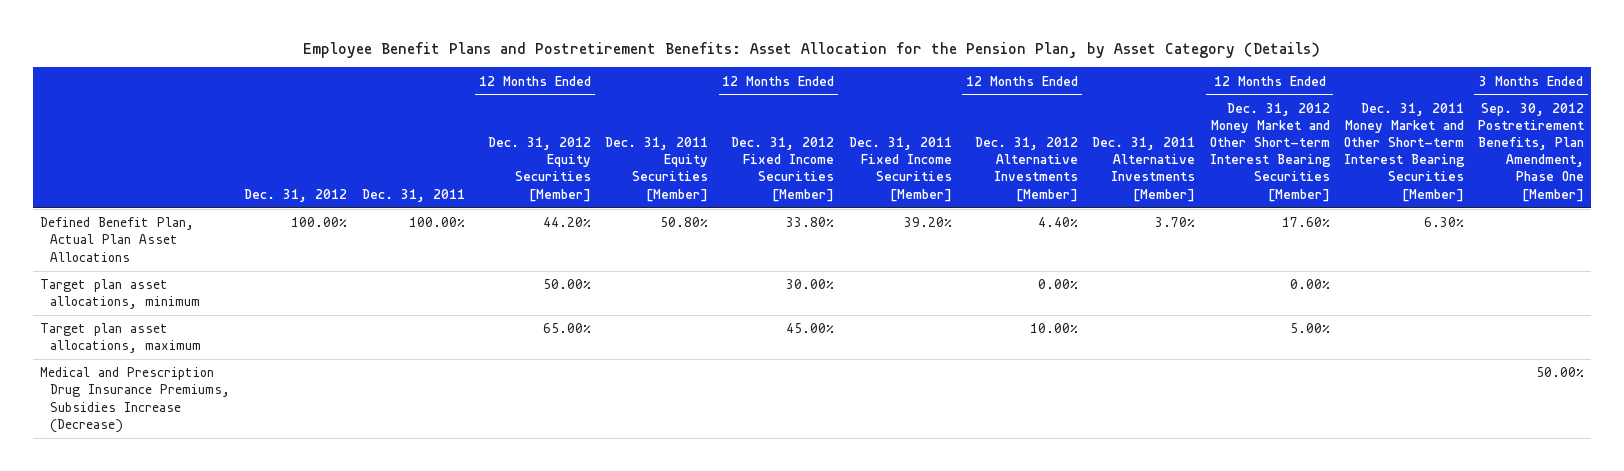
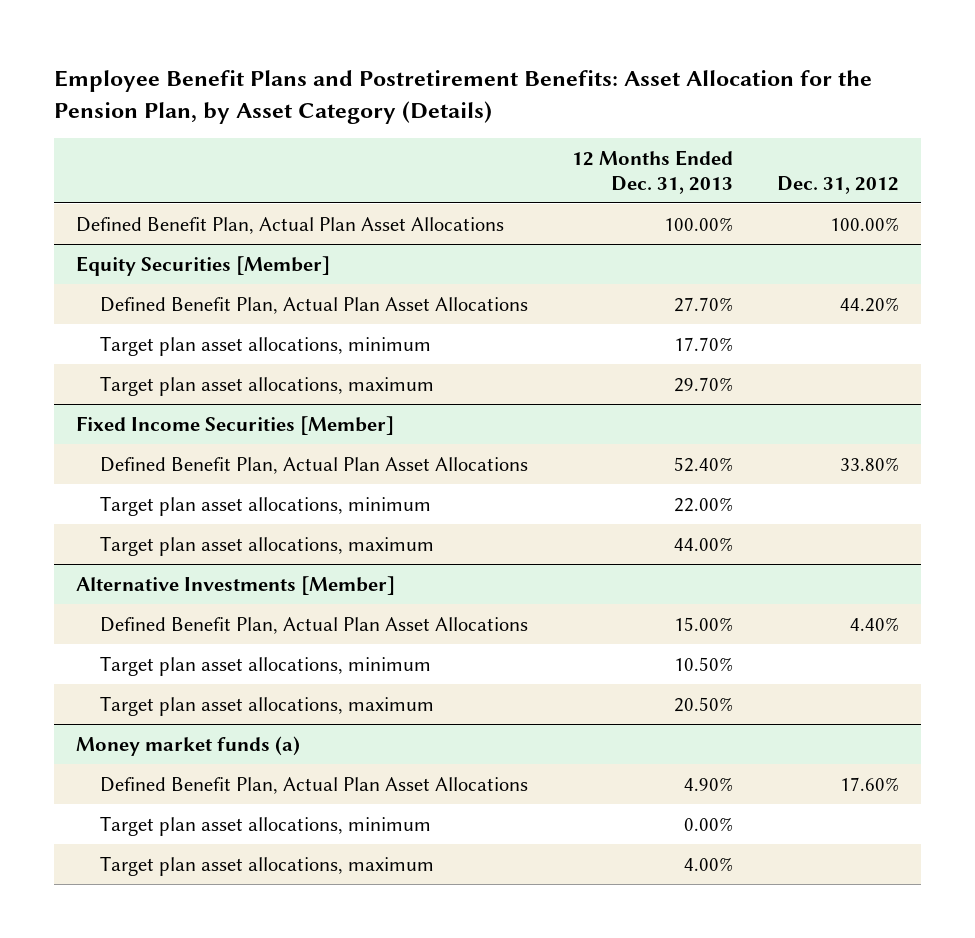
- | Dec. 31, 2012 | Dec. 31, 2011 | 12 Months Ended Dec. 31, 2012 Equity Securities [Member] | Dec. 31, 2011 Equity Securities [Member] | 12 Months Ended Dec. 31, 2012 Fixed Income Securities [Member] | Dec. 31, 2011 Fixed Income Securities [Member] | 12 Months Ended Dec. 31, 2012 Alternative Investments [Member] | Dec. 31, 2011 Alternative Investments [Member] | 12 Months Ended Dec. 31, 2012 Money Market and Other Short-term Interest Bearing Securities [Member] | Dec. 31, 2011 Money Market and Other Short-term Interest Bearing Securities [Member] | 3 Months Ended Sep. 30, 2012 Postretirement Benefits, Plan Amendment, Phase One [Member]
+ | 12 Months Ended Dec. 31, 2013 | Dec. 31, 2012
- Target plan asset allocations, minimum | | | 50.00% | | 30.00% | | 0.00% | | 0.00% | |
- Target plan asset allocations, maximum | | | 65.00% | | 45.00% | | 10.00% | | 5.00% | |
- Medical and Prescription Drug Insurance Premiums, Subsidies Increase (Decrease) | | | | | | | | | | | 50.00%
+ Equity Securities [Member]
+ Defined Benefit Plan, Actual Plan Asset Allocations | 27.70% | 44.20%
+ Target plan asset allocations, minimum | 17.70% |
+ Target plan asset allocations, maximum | 29.70% |
+ Fixed Income Securities [Member]
+ Defined Benefit Plan, Actual Plan Asset Allocations | 52.40% | 33.80%
+ Target plan asset allocations, minimum | 22.00% |
+ Target plan asset allocations, maximum | 44.00% |
+ Alternative Investments [Member]
+ Defined Benefit Plan, Actual Plan Asset Allocations | 15.00% | 4.40%
+ Target plan asset allocations, minimum | 10.50% |
+ Target plan asset allocations, maximum | 20.50% |
+ Money market funds (a)
+ Defined Benefit Plan, Actual Plan Asset Allocations | 4.90% | 17.60%
+ Target plan asset allocations, minimum | 0.00% |
+ Target plan asset allocations, maximum | 4.00% |

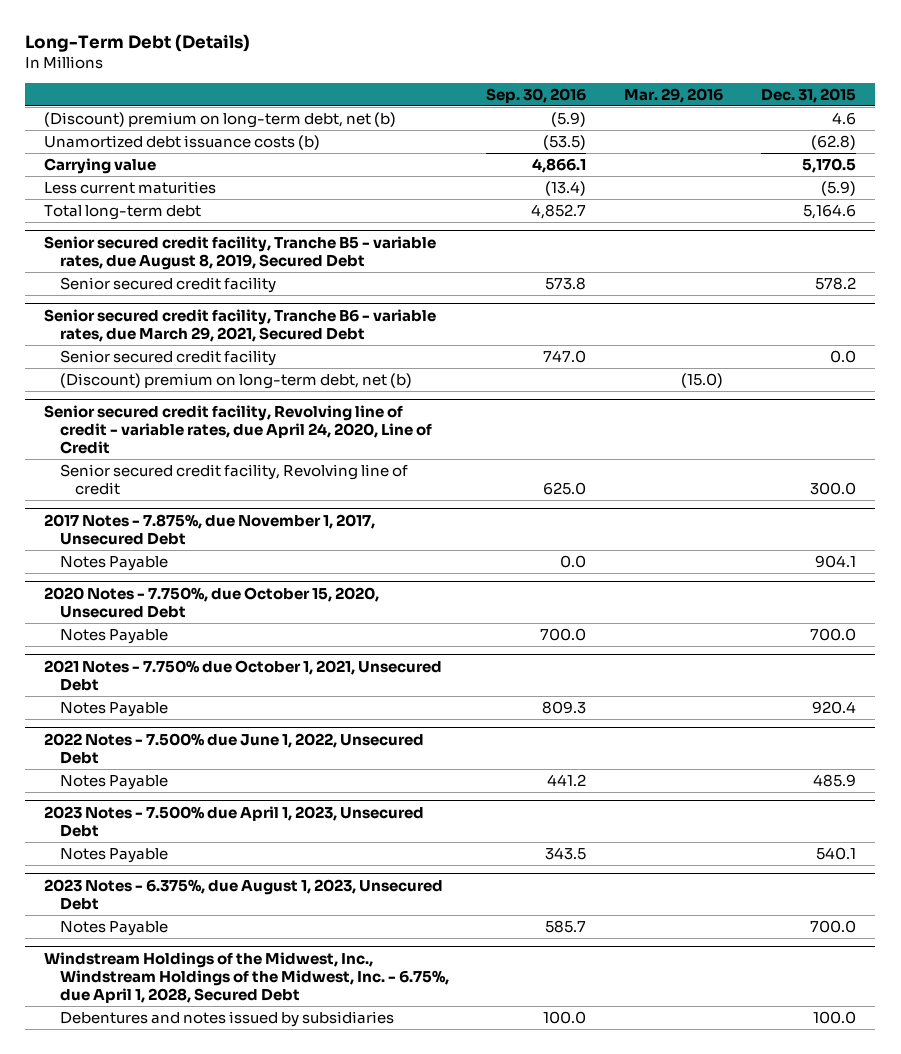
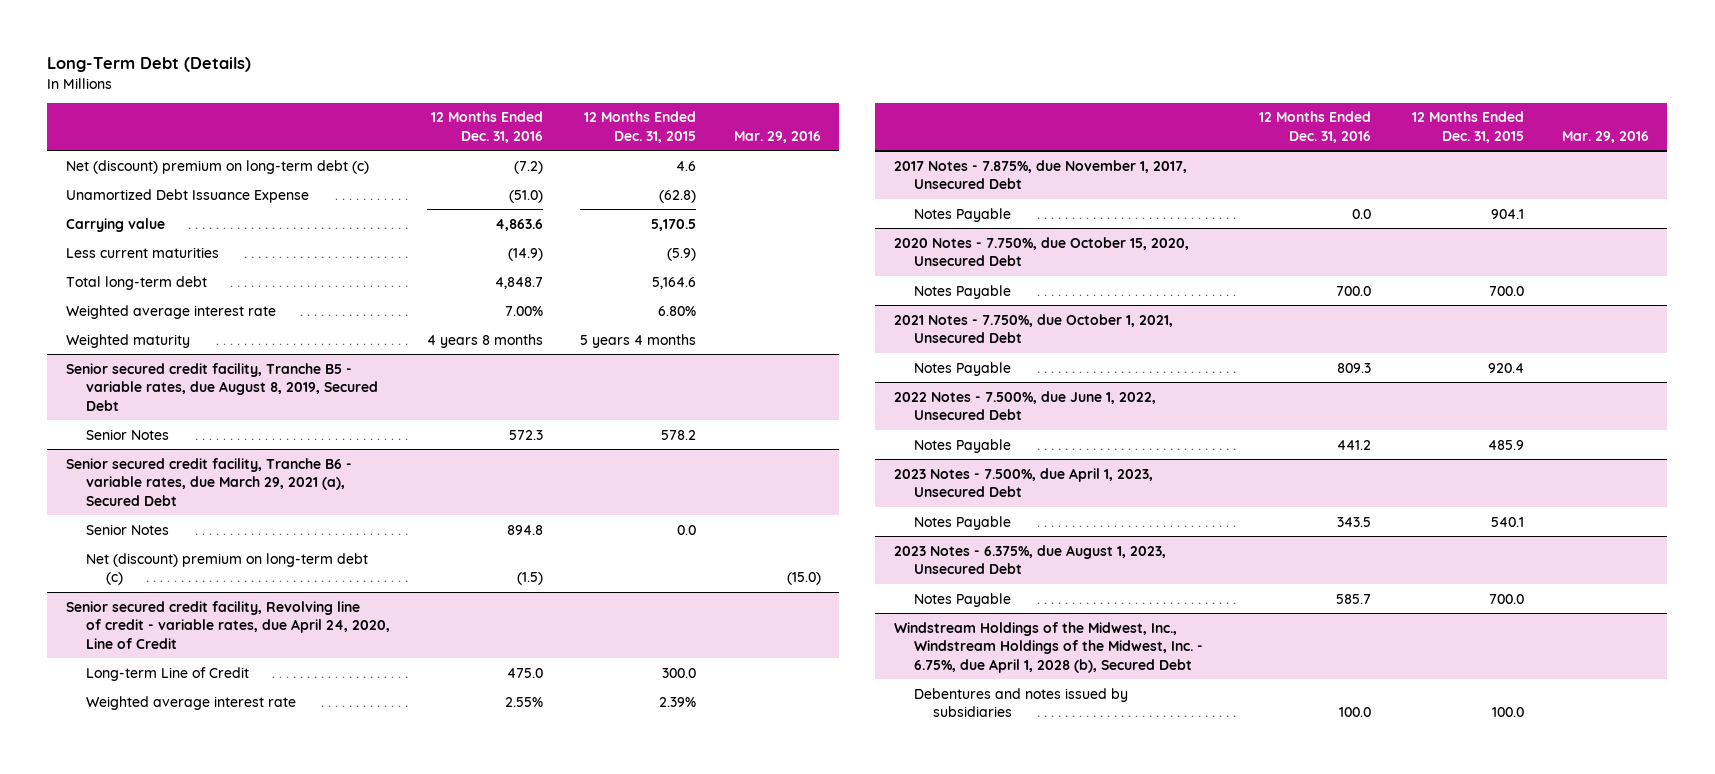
- | Sep. 30, 2016 | Mar. 29, 2016 | Dec. 31, 2015
+ | 12 Months Ended Dec. 31, 2016 | 12 Months Ended Dec. 31, 2015 | Mar. 29, 2016
- (Discount) premium on long-term debt, net (b) | (5.9) | | 4.6
- Unamortized debt issuance costs (b) | (53.5) | | (62.8)
+ Net (discount) premium on long-term debt (c) | (7.2) | 4.6 |
+ Unamortized Debt Issuance Expense | (51.0) | (62.8) |
+ Weighted average interest rate | 7.00% | 6.80% |
+ Weighted maturity | 4 years 8 months | 5 years 4 months |
@ Senior secured credit facility, Tranche B5 - variable rates, due August 8, 2019, Secured Debt
- Senior secured credit facility | 573.8 | | 578.2
- Senior secured credit facility, Tranche B6 - variable rates, due March 29, 2021, Secured Debt
- Senior secured credit facility | 747.0 | | 0.0
- (Discount) premium on long-term debt, net (b) | | (15.0) |
@ Senior secured credit facility, Tranche B5 - variable rates, due August 8, 2019, Secured Debt
+ Senior Notes | 572.3 | 578.2 |
+ Senior secured credit facility, Tranche B6 - variable rates, due March 29, 2021 (a), Secured Debt
+ Senior Notes | 894.8 | 0.0 |
+ Net (discount) premium on long-term debt (c) | (1.5) | | (15.0)
@ Senior secured credit facility, Revolving line of credit - variable rates, due April 24, 2020, Line of Credit
- Senior secured credit facility, Revolving line of credit | 625.0 | | 300.0
+ Long-term Line of Credit | 475.0 | 300.0 |
+ Weighted average interest rate | 2.55% | 2.39% |
- 2021 Notes - 7.750% due October 1, 2021, Unsecured Debt
+ 2021 Notes - 7.750%, due October 1, 2021, Unsecured Debt
- 2022 Notes - 7.500% due June 1, 2022, Unsecured Debt
+ 2022 Notes - 7.500%, due June 1, 2022, Unsecured Debt
- 2023 Notes - 7.500% due April 1, 2023, Unsecured Debt
+ 2023 Notes - 7.500%, due April 1, 2023, Unsecured Debt
- Windstream Holdings of the Midwest, Inc., Windstream Holdings of the Midwest, Inc. - 6.75%, due April 1, 2028, Secured Debt
+ Windstream Holdings of the Midwest, Inc., Windstream Holdings of the Midwest, Inc. - 6.75%, due April 1, 2028 (b), Secured Debt

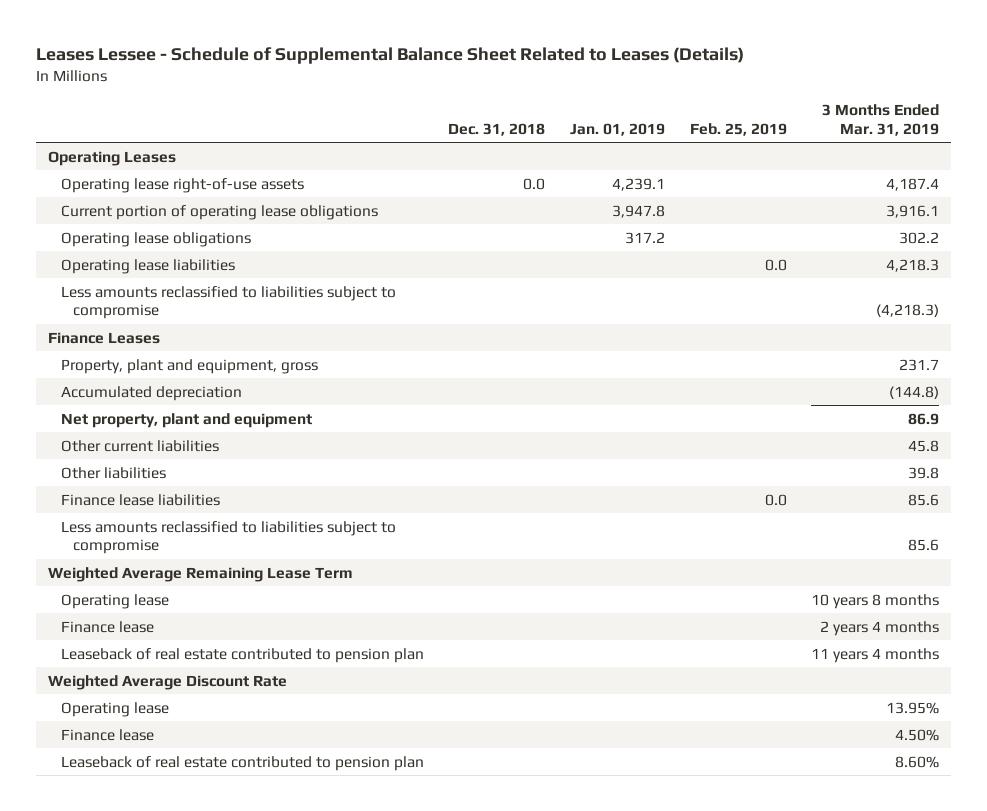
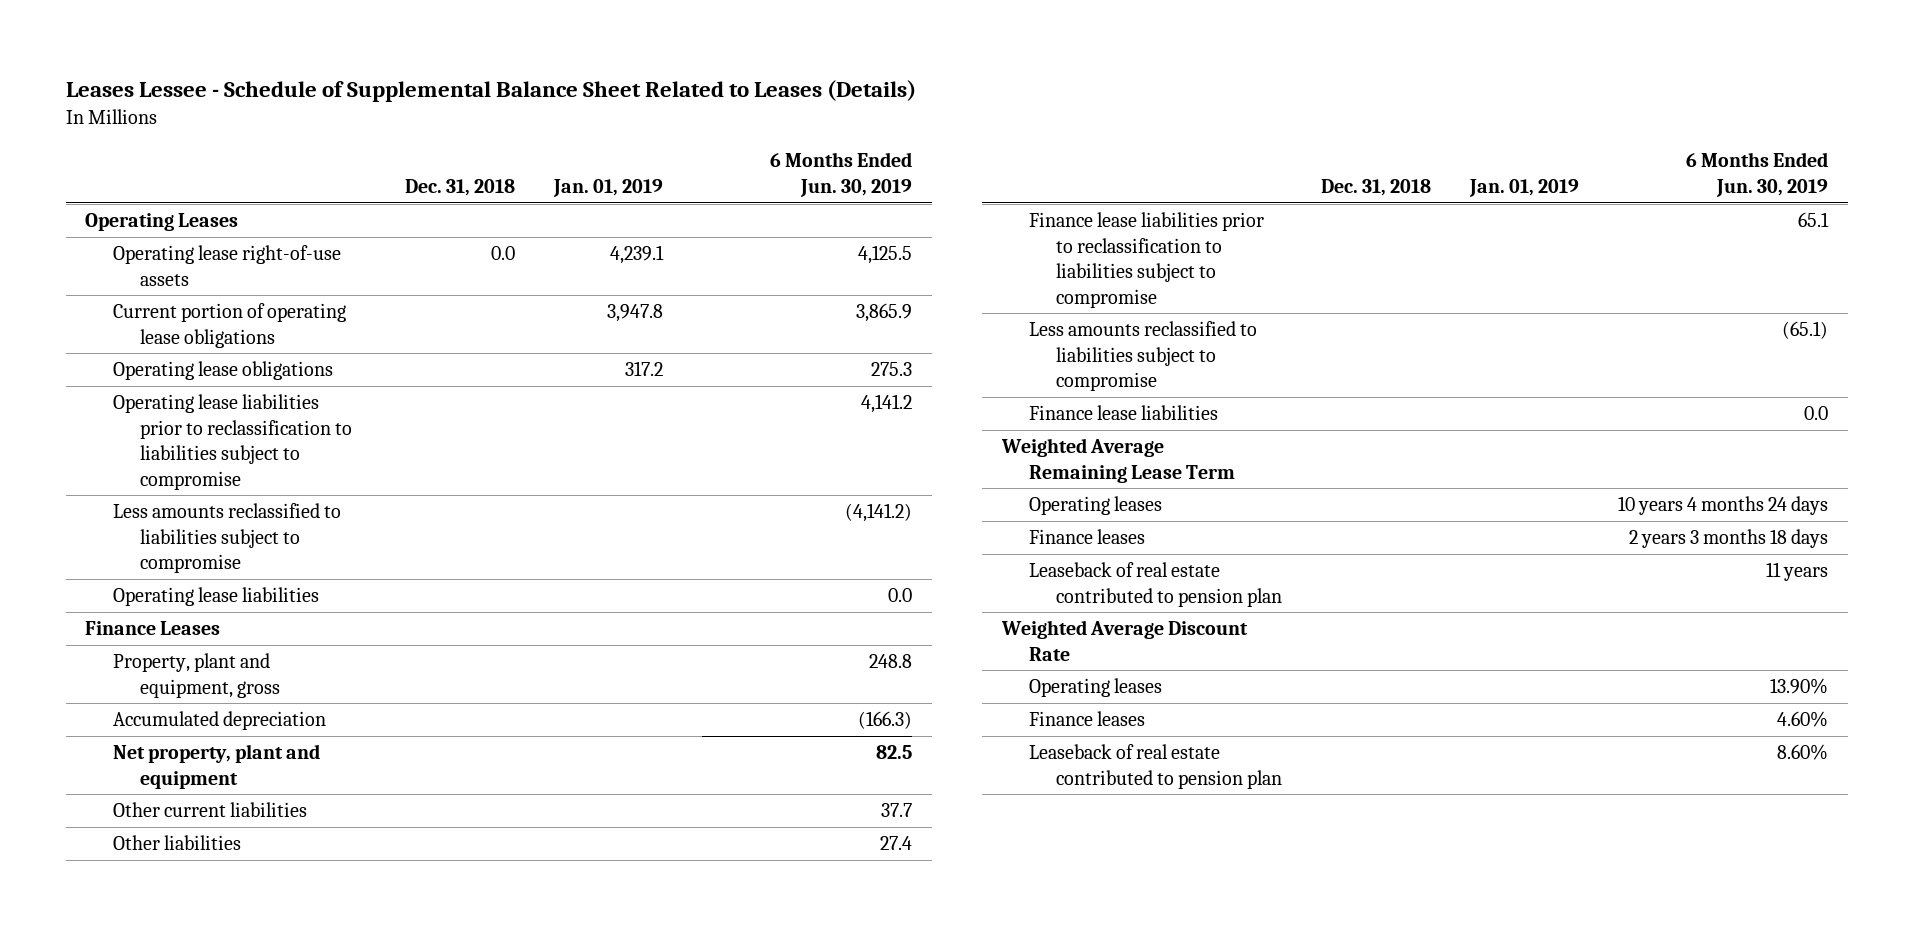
- | Dec. 31, 2018 | Jan. 01, 2019 | Feb. 25, 2019 | 3 Months Ended Mar. 31, 2019
+ | Dec. 31, 2018 | Jan. 01, 2019 | 6 Months Ended Jun. 30, 2019
+ Operating lease liabilities prior to reclassification to liabilities subject to compromise | | | 4,141.2
moved down: Operating lease liabilities | | | 0.0
+ Finance lease liabilities prior to reclassification to liabilities subject to compromise | | | 65.1
moved down: Finance lease liabilities | | | 0.0
- Operating lease | | | | 10 years 8 months
- Finance lease | | | | 2 years 4 months
+ Operating leases | | | 10 years 4 months 24 days
+ Finance leases | | | 2 years 3 months 18 days
- Operating lease | | | | 13.95%
- Finance lease | | | | 4.50%
+ Operating leases | | | 13.90%
+ Finance leases | | | 4.60%

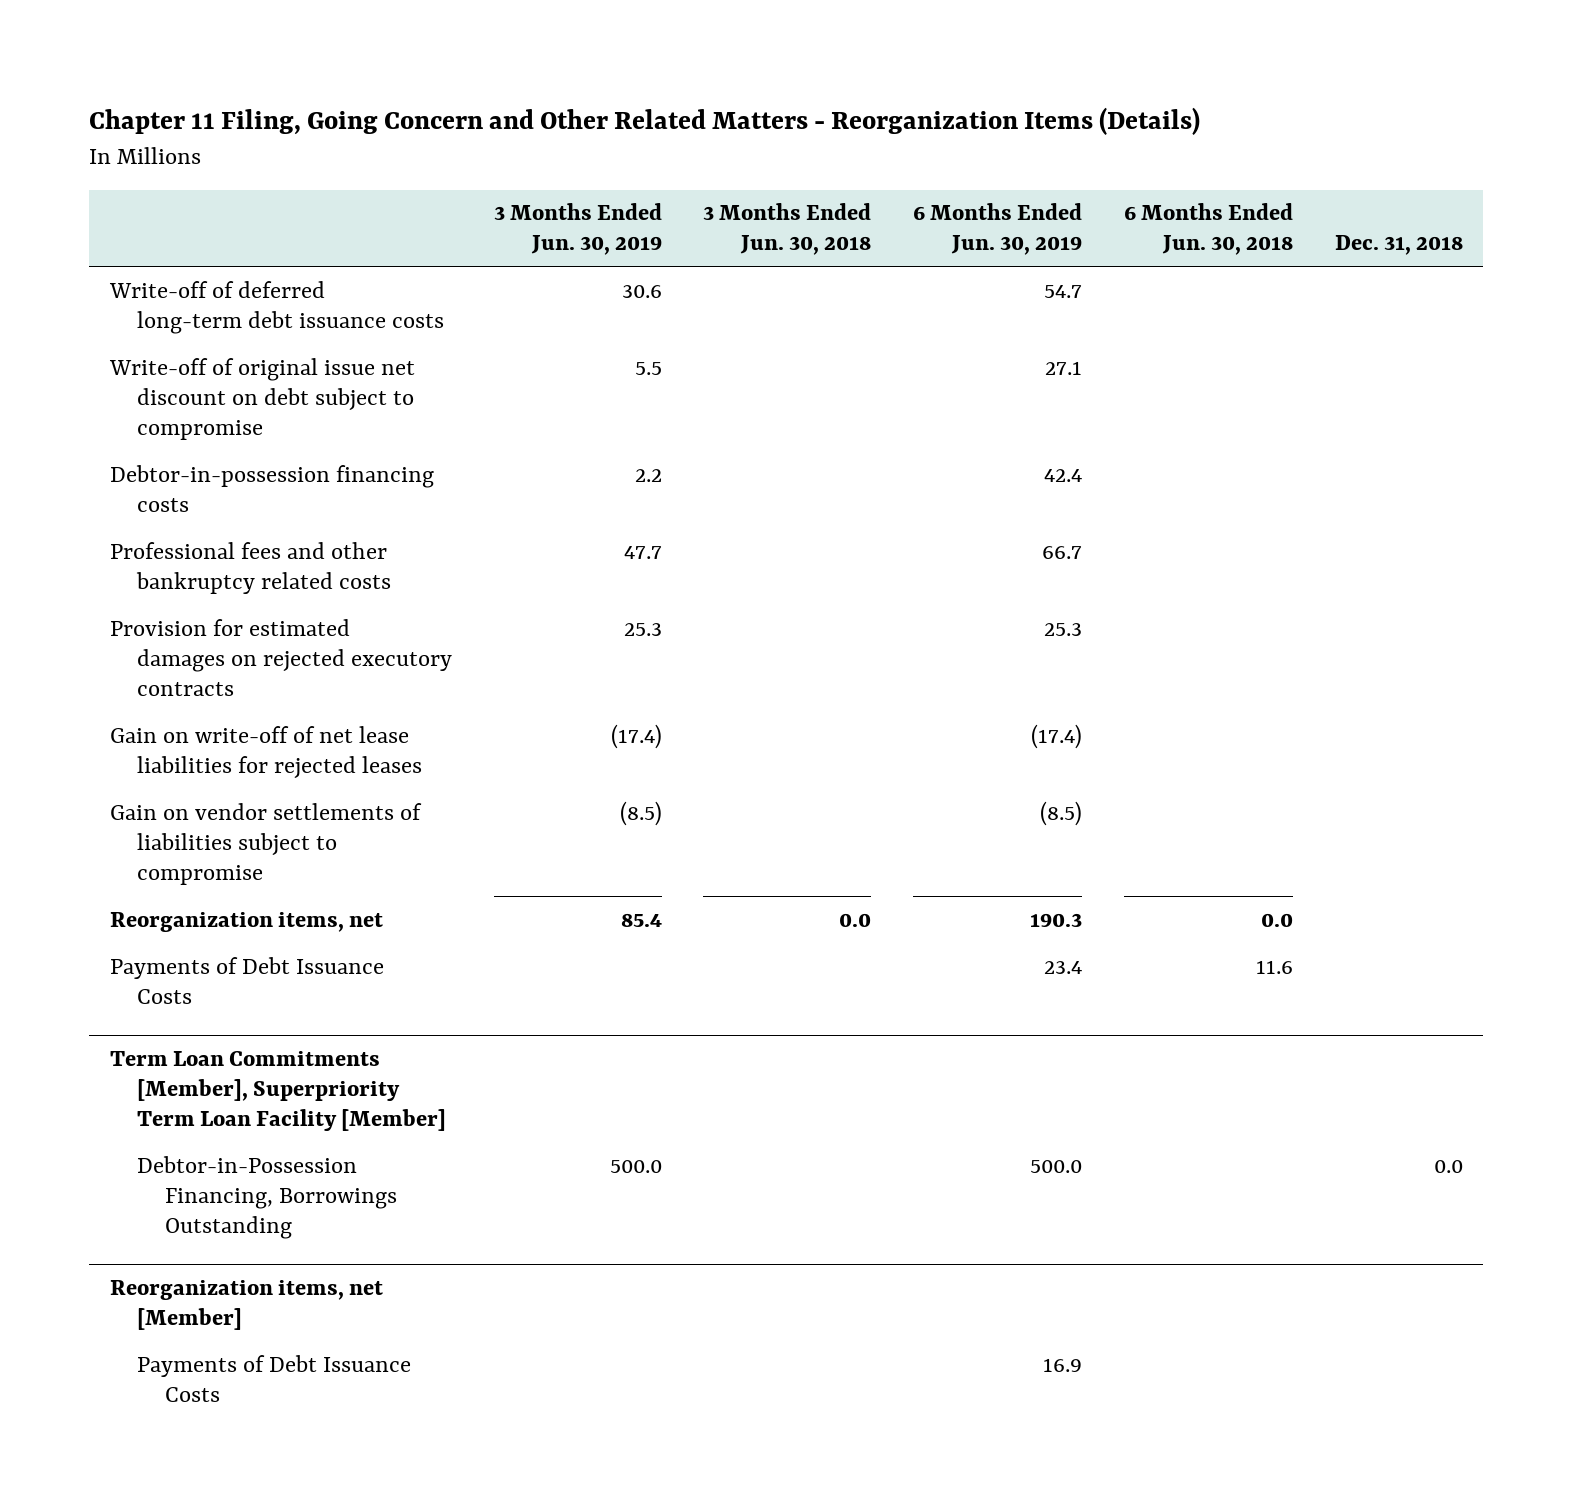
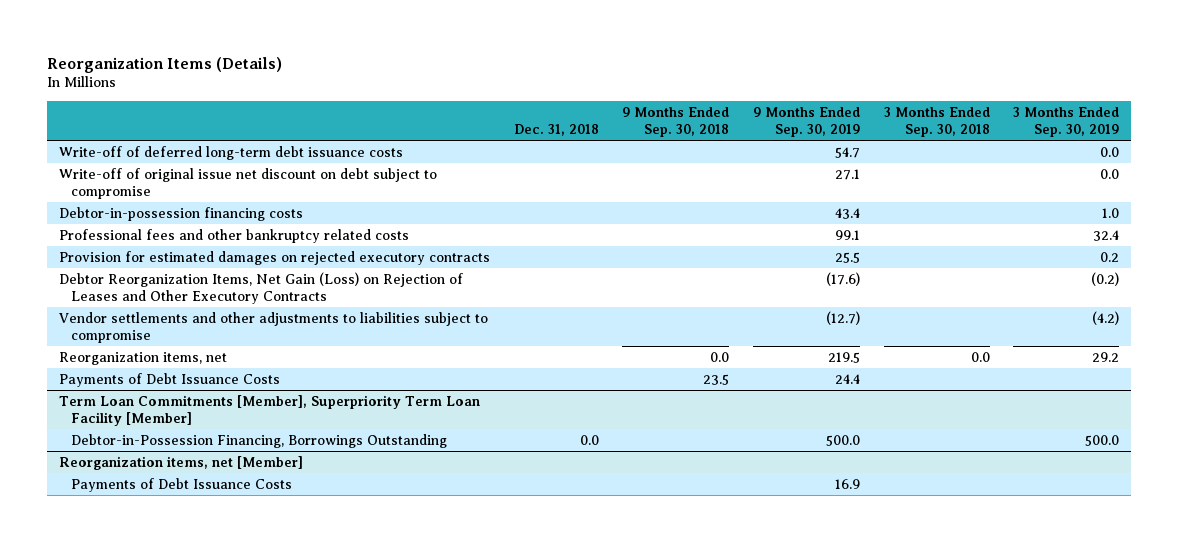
- Chapter 11 Filing, Going Concern and Other Related Matters - Reorganization Items (Details)
+ Reorganization Items (Details)
- | 3 Months Ended Jun. 30, 2019 | 3 Months Ended Jun. 30, 2018 | 6 Months Ended Jun. 30, 2019 | 6 Months Ended Jun. 30, 2018 | Dec. 31, 2018
+ | Dec. 31, 2018 | 9 Months Ended Sep. 30, 2018 | 9 Months Ended Sep. 30, 2019 | 3 Months Ended Sep. 30, 2018 | 3 Months Ended Sep. 30, 2019
- Gain on write-off of net lease liabilities for rejected leases | (17.4) | | (17.4) | |
- Gain on vendor settlements of liabilities subject to compromise | (8.5) | | (8.5) | |
+ Debtor Reorganization Items, Net Gain (Loss) on Rejection of Leases and Other Executory Contracts | | | (17.6) | | (0.2)
+ Vendor settlements and other adjustments to liabilities subject to compromise | | | (12.7) | | (4.2)

